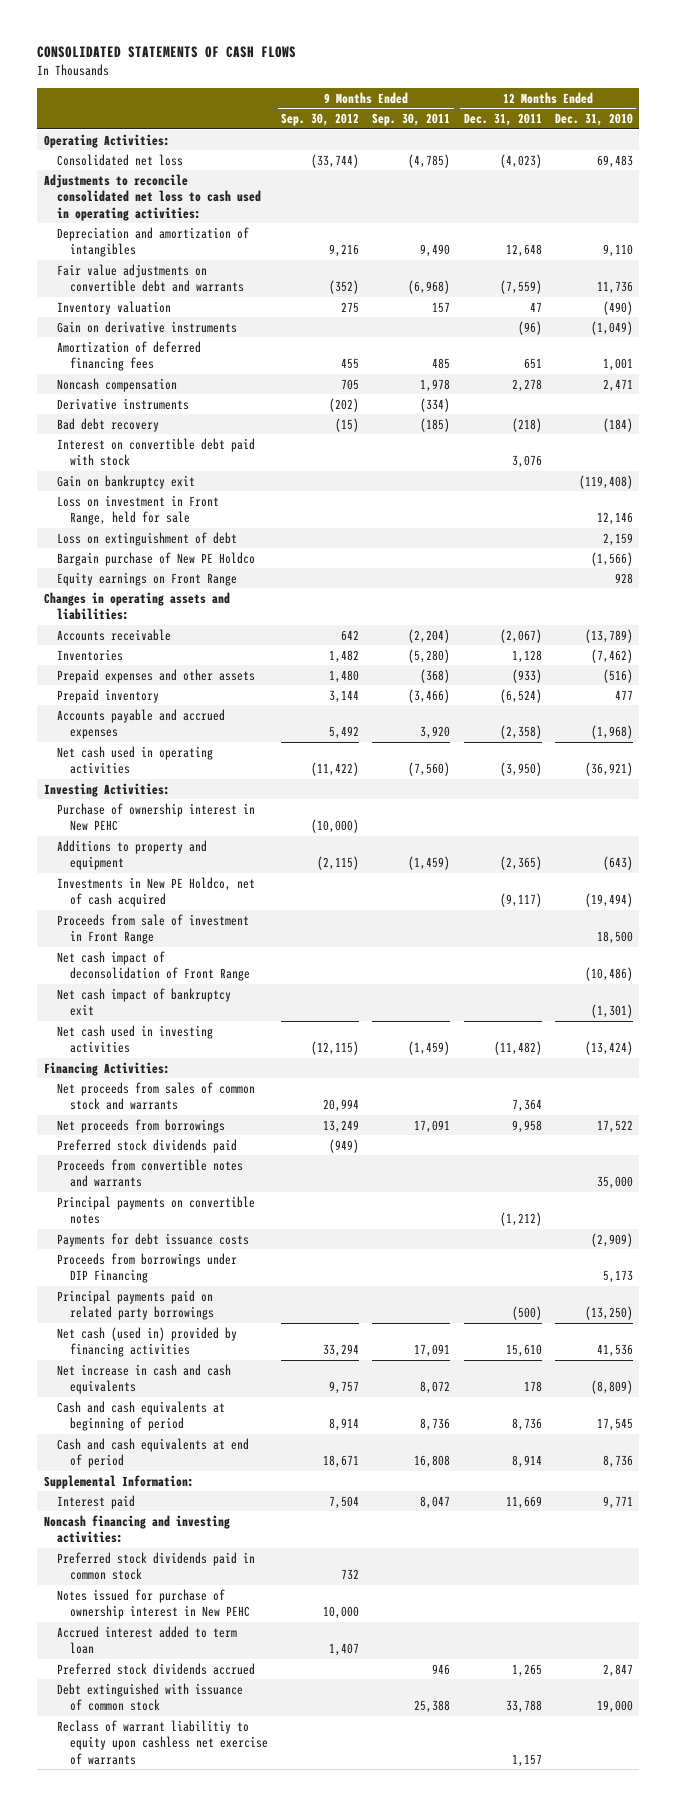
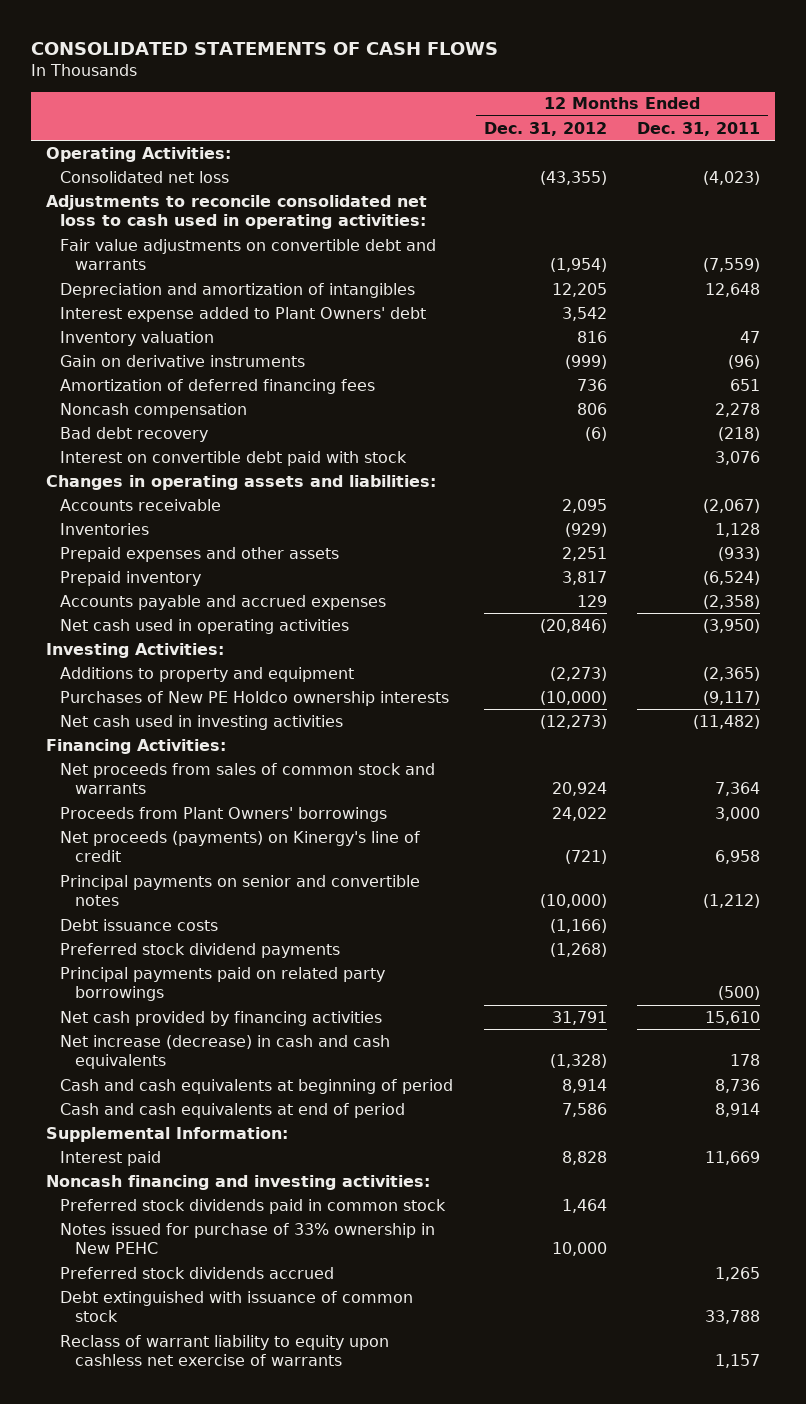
- | 9 Months Ended Sep. 30, 2012 | 9 Months Ended Sep. 30, 2011 | 12 Months Ended Dec. 31, 2011 | 12 Months Ended Dec. 31, 2010
+ | 12 Months Ended Dec. 31, 2012 | 12 Months Ended Dec. 31, 2011
moved down: Depreciation and amortization of intangibles | 12,205 | 12,648
+ Interest expense added to Plant Owners' debt | 3,542 |
- Derivative instruments | (202) | (334) | |
- Gain on bankruptcy exit | | | | (119,408)
- Loss on investment in Front Range, held for sale | | | | 12,146
- Loss on extinguishment of debt | | | | 2,159
- Bargain purchase of New PE Holdco | | | | (1,566)
- Equity earnings on Front Range | | | | 928
- Purchase of ownership interest in New PEHC | (10,000) | | |
- Investments in New PE Holdco, net of cash acquired | | | (9,117) | (19,494)
- Proceeds from sale of investment in Front Range | | | | 18,500
- Net cash impact of deconsolidation of Front Range | | | | (10,486)
- Net cash impact of bankruptcy exit | | | | (1,301)
+ Purchases of New PE Holdco ownership interests | (10,000) | (9,117)
- Net proceeds from borrowings | 13,249 | 17,091 | 9,958 | 17,522
- Preferred stock dividends paid | (949) | | |
- Proceeds from convertible notes and warrants | | | | 35,000
- Principal payments on convertible notes | | | (1,212) |
- Payments for debt issuance costs | | | | (2,909)
- Proceeds from borrowings under DIP Financing | | | | 5,173
+ Proceeds from Plant Owners' borrowings | 24,022 | 3,000
+ Net proceeds (payments) on Kinergy's line of credit | (721) | 6,958
+ Principal payments on senior and convertible notes | (10,000) | (1,212)
+ Debt issuance costs | (1,166) |
+ Preferred stock dividend payments | (1,268) |
- Net cash (used in) provided by financing activities | 33,294 | 17,091 | 15,610 | 41,536
- Net increase in cash and cash equivalents | 9,757 | 8,072 | 178 | (8,809)
+ Net cash provided by financing activities | 31,791 | 15,610
+ Net increase (decrease) in cash and cash equivalents | (1,328) | 178
- Notes issued for purchase of ownership interest in New PEHC | 10,000 | | |
- Accrued interest added to term loan | 1,407 | | |
+ Notes issued for purchase of 33% ownership in New PEHC | 10,000 |
- Reclass of warrant liabilitiy to equity upon cashless net exercise of warrants | | | 1,157 |
+ Reclass of warrant liability to equity upon cashless net exercise of warrants | | 1,157

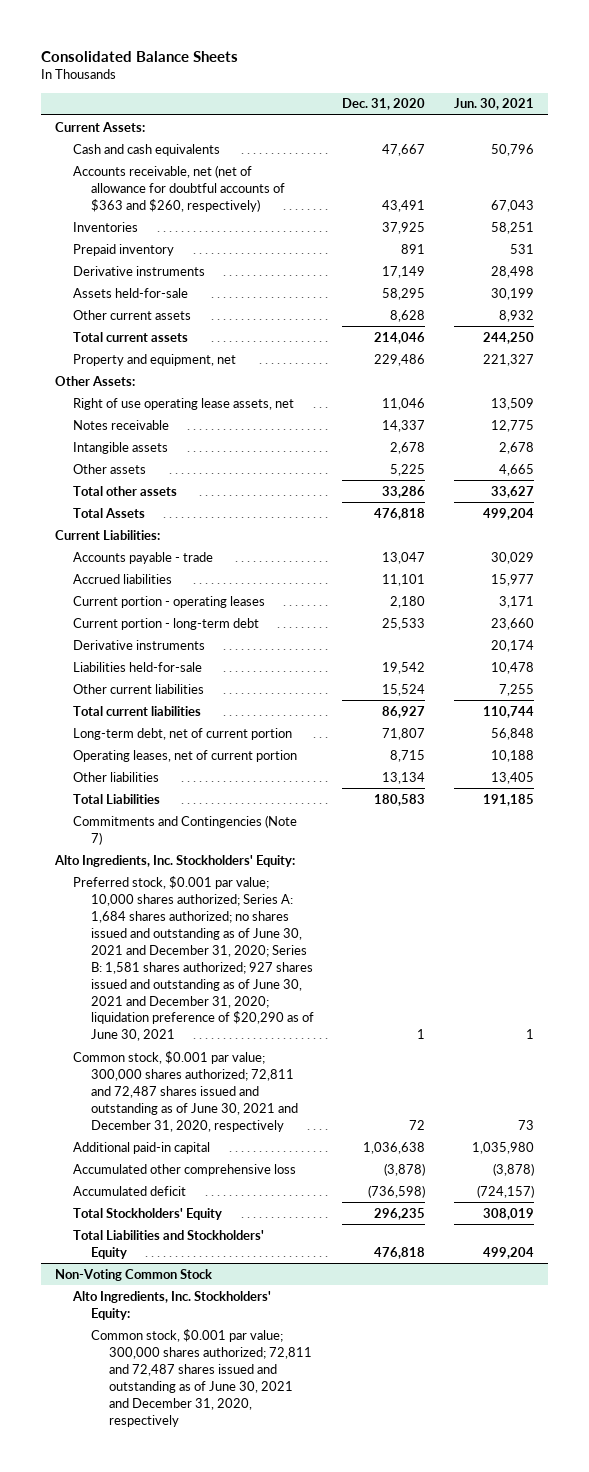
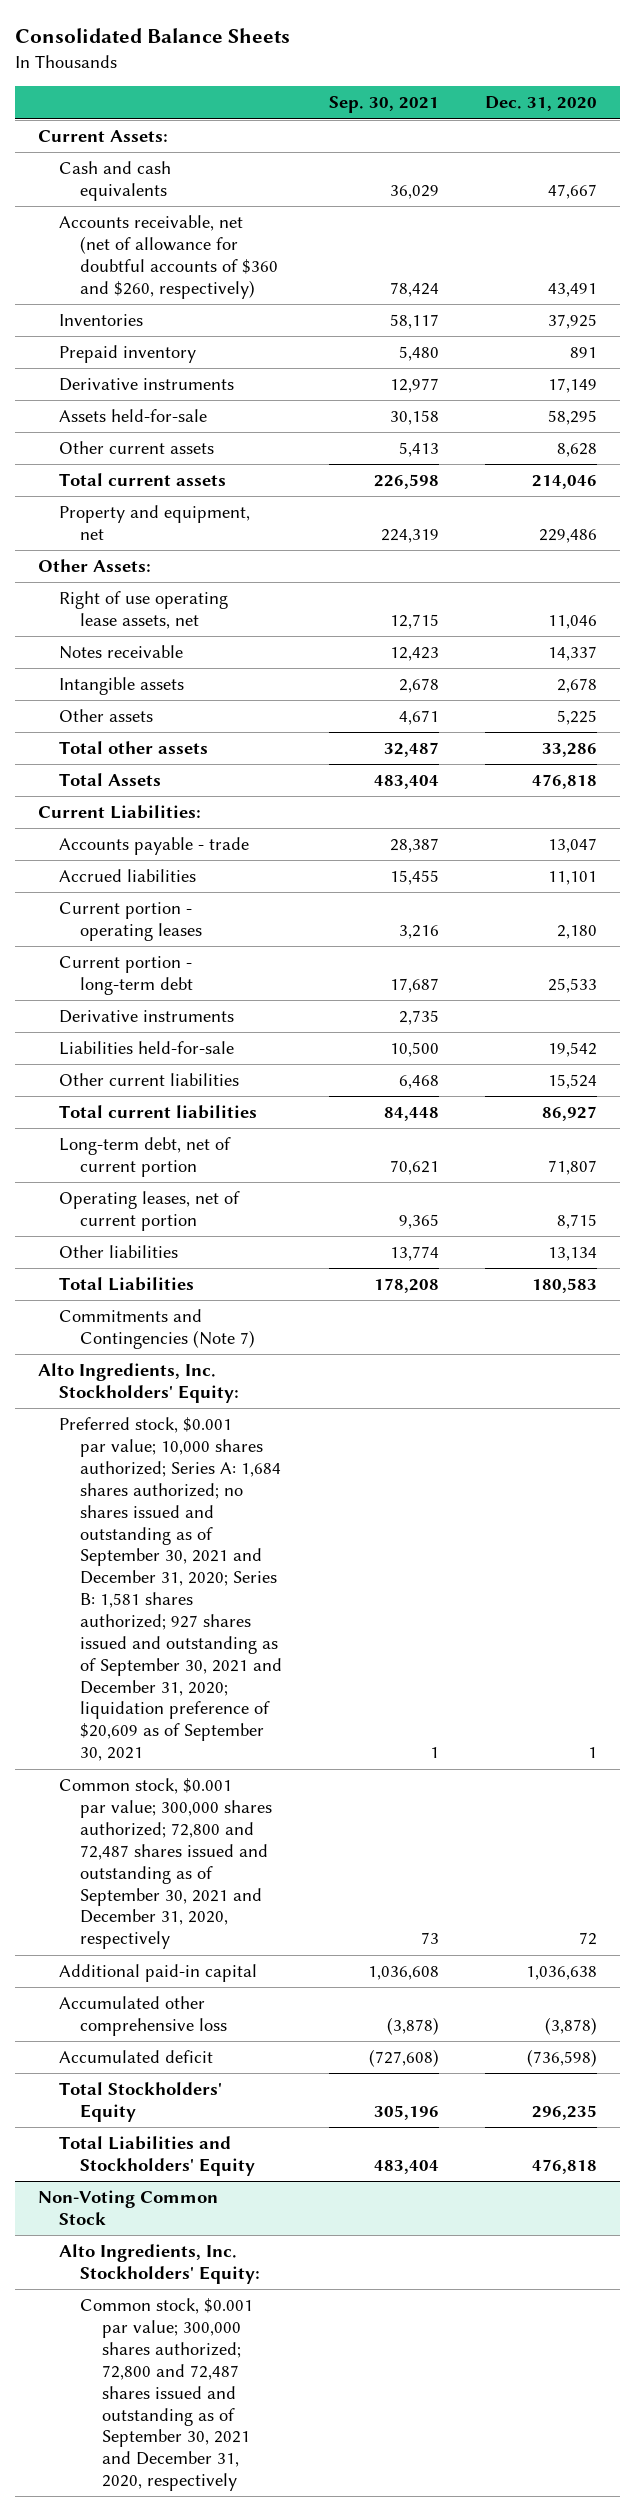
- | Dec. 31, 2020 | Jun. 30, 2021
+ | Sep. 30, 2021 | Dec. 31, 2020
- Accounts receivable, net (net of allowance for doubtful accounts of $363 and $260, respectively) | 43,491 | 67,043
+ Accounts receivable, net (net of allowance for doubtful accounts of $360 and $260, respectively) | 78,424 | 43,491
- Preferred stock, $0.001 par value; 10,000 shares authorized; Series A: 1,684 shares authorized; no shares issued and outstanding as of June 30, 2021 and December 31, 2020; Series B: 1,581 shares authorized; 927 shares issued and outstanding as of June 30, 2021 and December 31, 2020; liquidation preference of $20,290 as of June 30, 2021 | 1 | 1
- Common stock, $0.001 par value; 300,000 shares authorized; 72,811 and 72,487 shares issued and outstanding as of June 30, 2021 and December 31, 2020, respectively | 72 | 73
+ Preferred stock, $0.001 par value; 10,000 shares authorized; Series A: 1,684 shares authorized; no shares issued and outstanding as of September 30, 2021 and December 31, 2020; Series B: 1,581 shares authorized; 927 shares issued and outstanding as of September 30, 2021 and December 31, 2020; liquidation preference of $20,609 as of September 30, 2021 | 1 | 1
+ Common stock, $0.001 par value; 300,000 shares authorized; 72,800 and 72,487 shares issued and outstanding as of September 30, 2021 and December 31, 2020, respectively | 73 | 72
@ Non-Voting Common Stock
- Common stock, $0.001 par value; 300,000 shares authorized; 72,811 and 72,487 shares issued and outstanding as of June 30, 2021 and December 31, 2020, respectively
+ Common stock, $0.001 par value; 300,000 shares authorized; 72,800 and 72,487 shares issued and outstanding as of September 30, 2021 and December 31, 2020, respectively

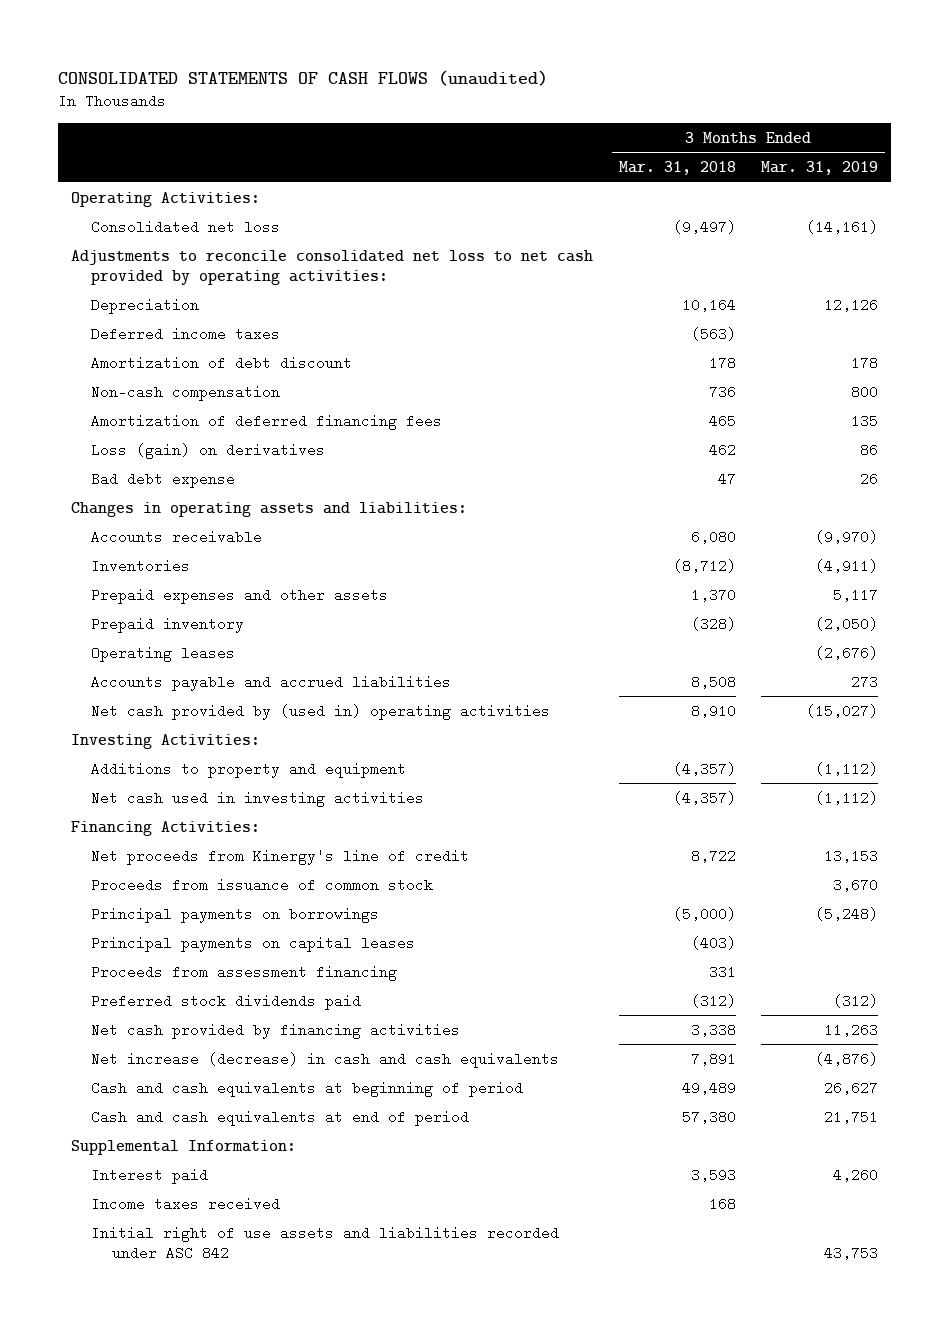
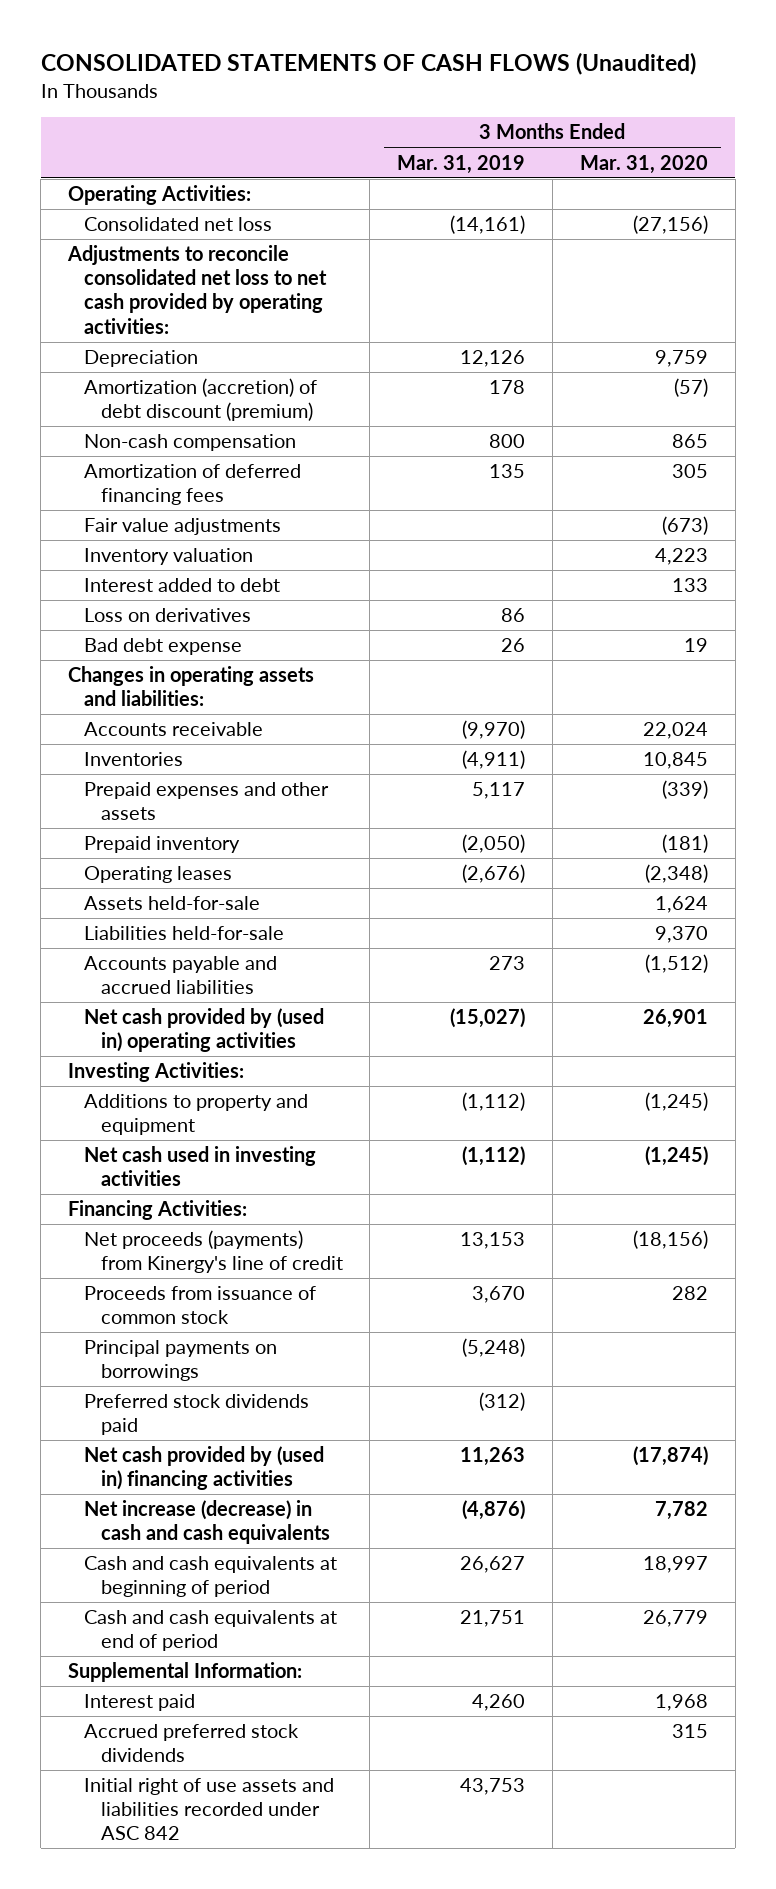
- CONSOLIDATED STATEMENTS OF CASH FLOWS (unaudited)
+ CONSOLIDATED STATEMENTS OF CASH FLOWS (Unaudited)
- | 3 Months Ended Mar. 31, 2018 | 3 Months Ended Mar. 31, 2019
+ | 3 Months Ended Mar. 31, 2019 | 3 Months Ended Mar. 31, 2020
- Deferred income taxes | (563) |
- Amortization of debt discount | 178 | 178
+ Amortization (accretion) of debt discount (premium) | 178 | (57)
- Loss (gain) on derivatives | 462 | 86
+ Fair value adjustments | | (673)
+ Inventory valuation | | 4,223
+ Interest added to debt | | 133
+ Loss on derivatives | 86 |
+ Assets held-for-sale | | 1,624
+ Liabilities held-for-sale | | 9,370
- Net proceeds from Kinergy's line of credit | 8,722 | 13,153
+ Net proceeds (payments) from Kinergy's line of credit | 13,153 | (18,156)
- Principal payments on capital leases | (403) |
- Proceeds from assessment financing | 331 |
- Net cash provided by financing activities | 3,338 | 11,263
+ Net cash provided by (used in) financing activities | 11,263 | (17,874)
- Income taxes received | 168 |
+ Accrued preferred stock dividends | | 315

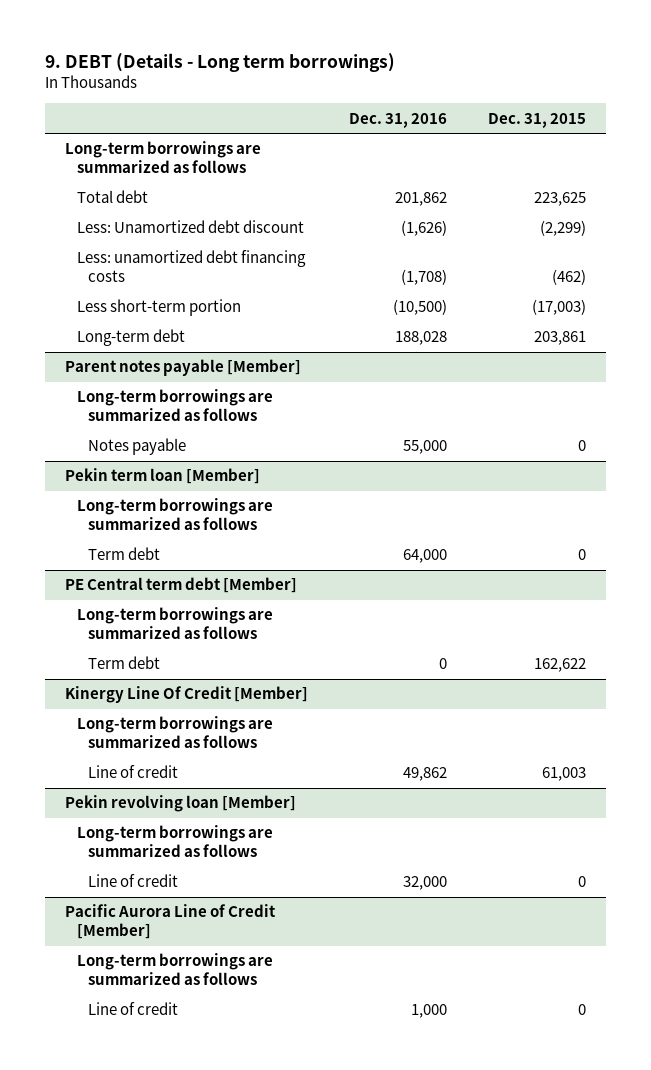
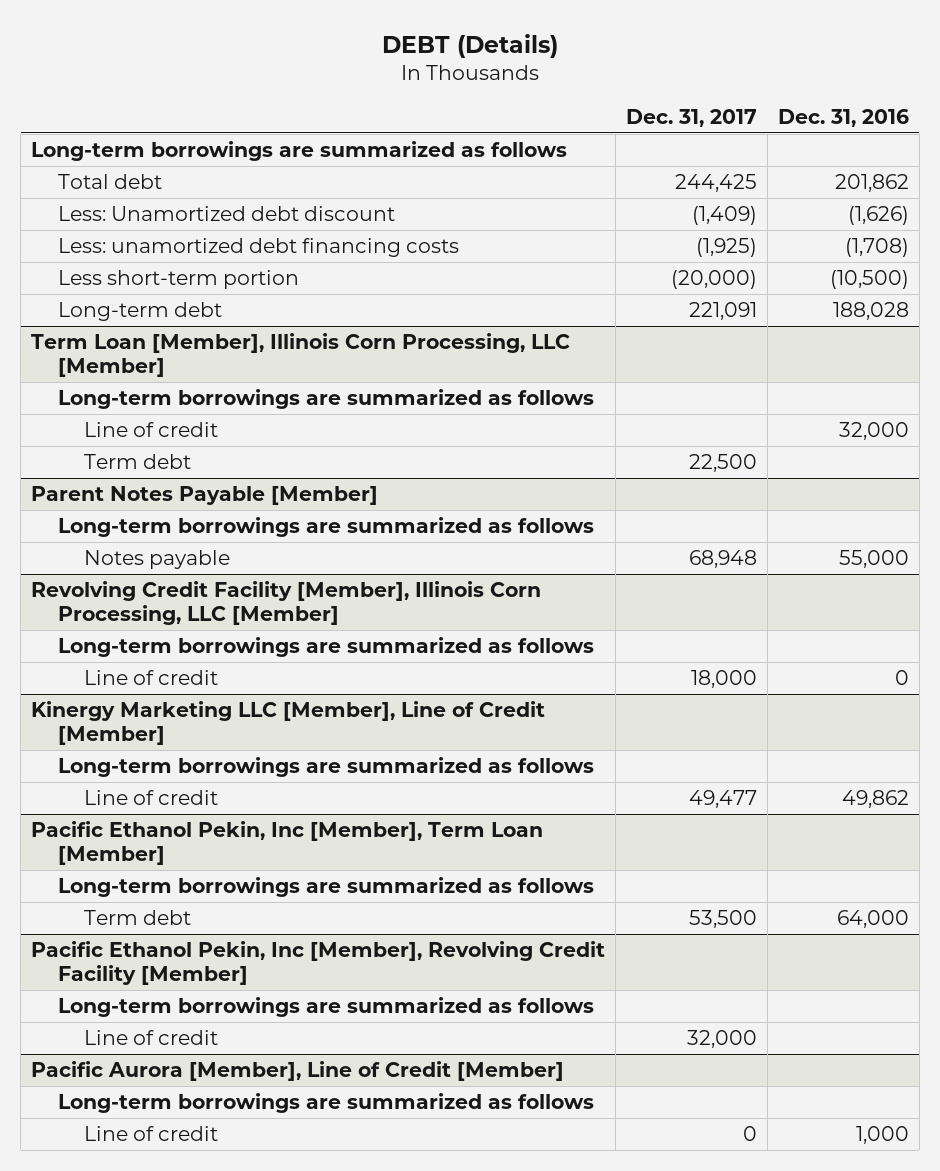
- 9. DEBT (Details - Long term borrowings)
+ DEBT (Details)
- | Dec. 31, 2016 | Dec. 31, 2015
+ | Dec. 31, 2017 | Dec. 31, 2016
- Parent notes payable [Member]
+ Term Loan [Member], Illinois Corn Processing, LLC [Member]
- Notes payable | 55,000 | 0
- Pekin term loan [Member]
+ Line of credit | | 32,000
+ Term debt | 22,500 |
+ Parent Notes Payable [Member]
- Term debt | 64,000 | 0
- PE Central term debt [Member]
+ Notes payable | 68,948 | 55,000
+ Revolving Credit Facility [Member], Illinois Corn Processing, LLC [Member]
- Term debt | 0 | 162,622
- Kinergy Line Of Credit [Member]
+ Line of credit | 18,000 | 0
+ Kinergy Marketing LLC [Member], Line of Credit [Member]
- Pekin revolving loan [Member]
+ Pacific Ethanol Pekin, Inc [Member], Term Loan [Member]
- Line of credit | 32,000 | 0
- Pacific Aurora Line of Credit [Member]
+ Term debt | 53,500 | 64,000
+ Pacific Ethanol Pekin, Inc [Member], Revolving Credit Facility [Member]
+ Line of credit | 32,000 |
+ Pacific Aurora [Member], Line of Credit [Member]
+ Long-term borrowings are summarized as follows

